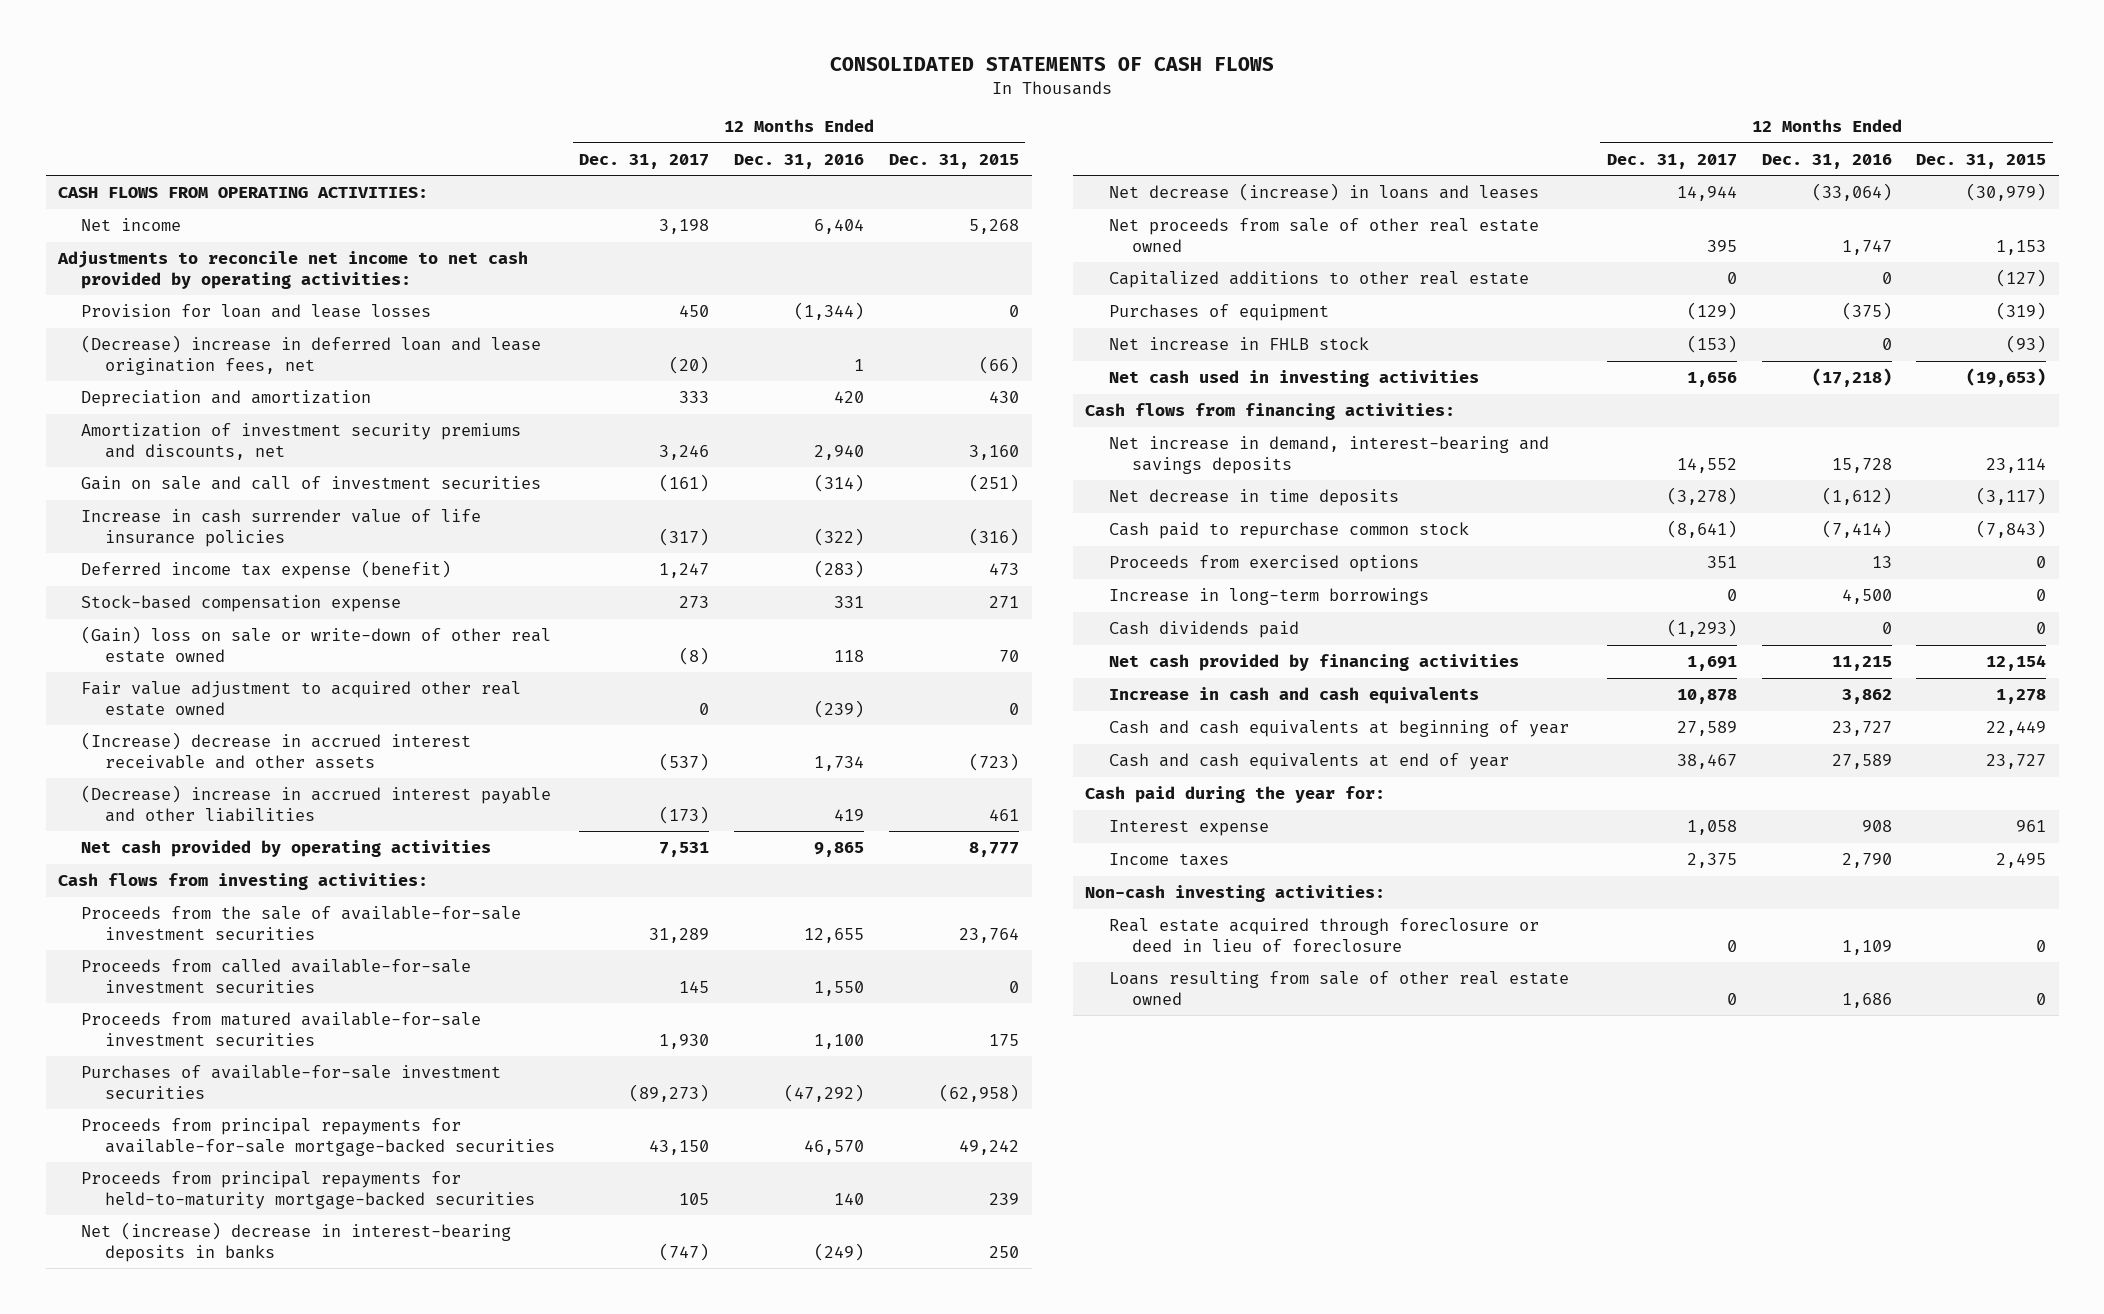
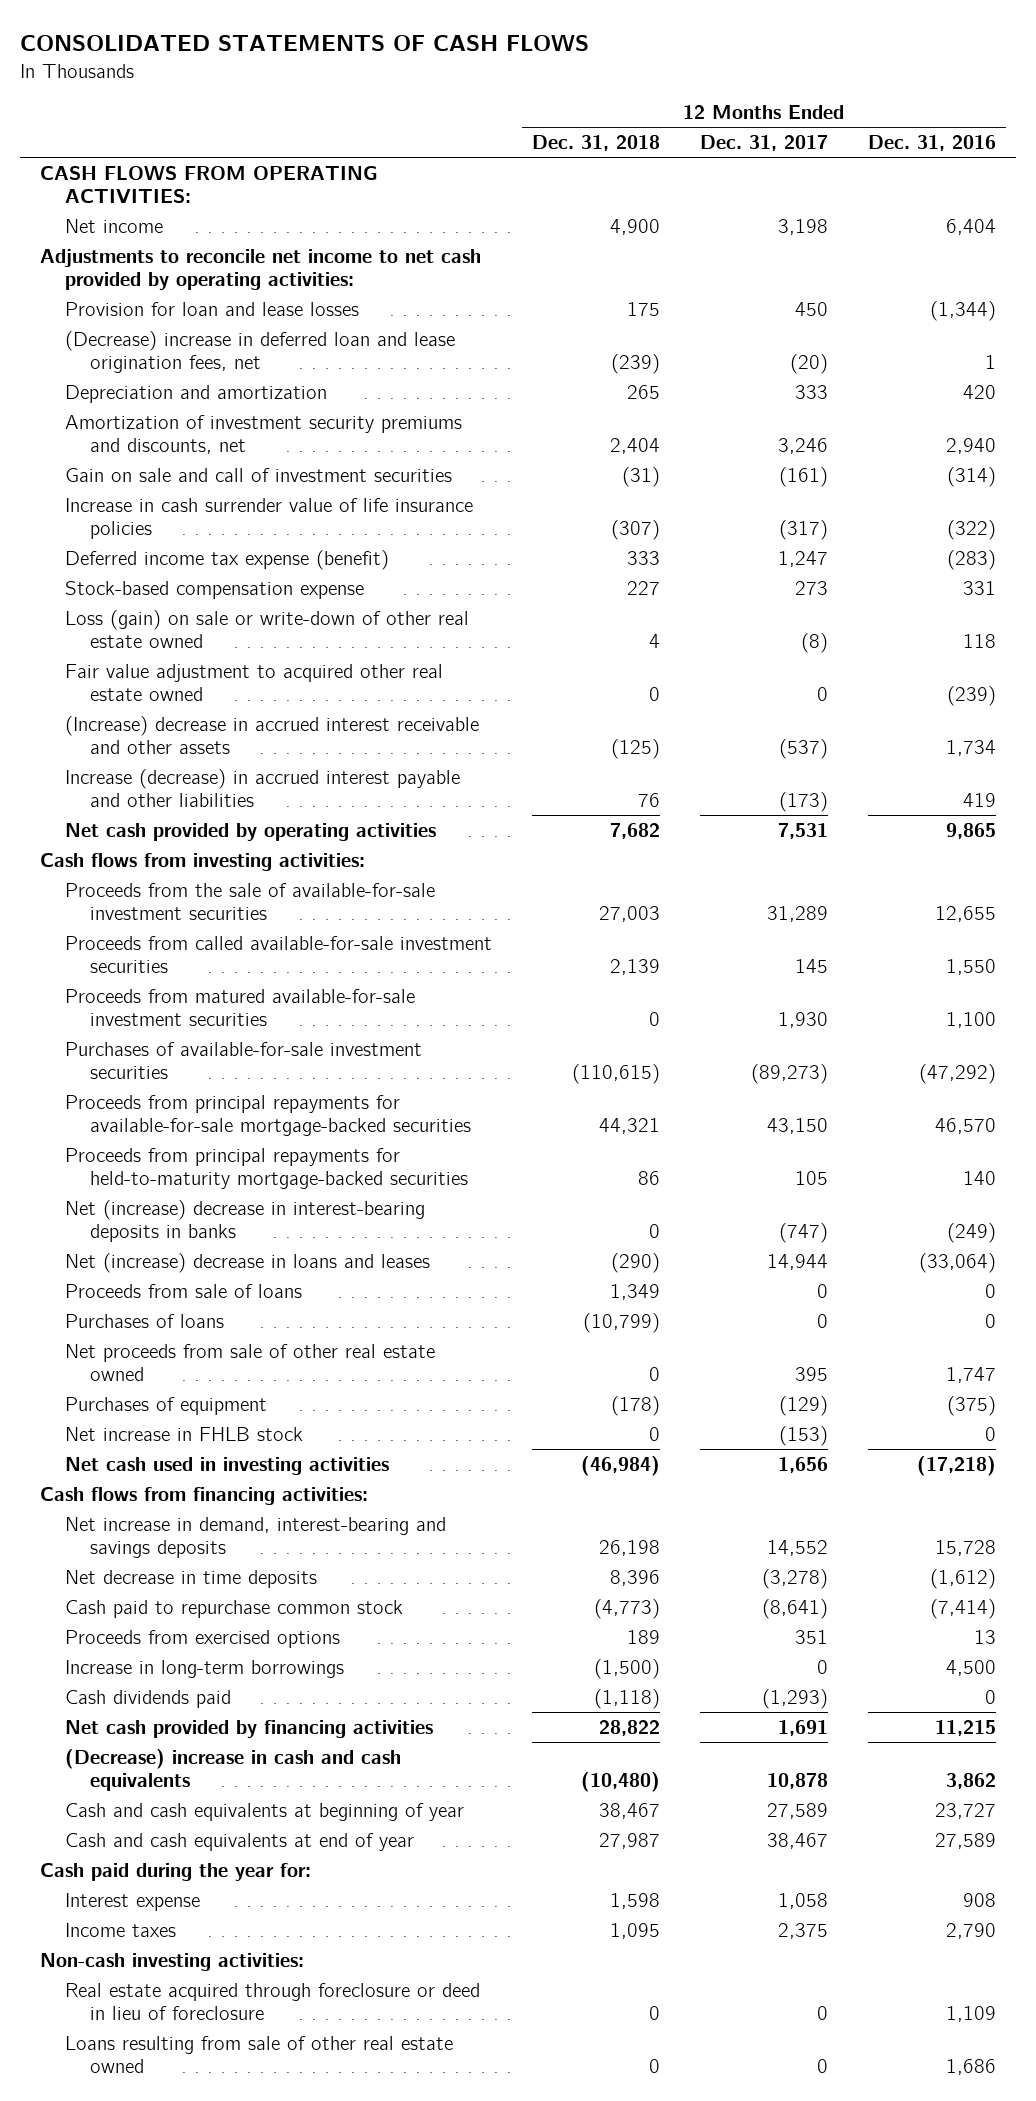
- | 12 Months Ended Dec. 31, 2017 | 12 Months Ended Dec. 31, 2016 | 12 Months Ended Dec. 31, 2015
+ | 12 Months Ended Dec. 31, 2018 | 12 Months Ended Dec. 31, 2017 | 12 Months Ended Dec. 31, 2016
- (Gain) loss on sale or write-down of other real estate owned | (8) | 118 | 70
+ Loss (gain) on sale or write-down of other real estate owned | 4 | (8) | 118
- (Decrease) increase in accrued interest payable and other liabilities | (173) | 419 | 461
+ Increase (decrease) in accrued interest payable and other liabilities | 76 | (173) | 419
- Net decrease (increase) in loans and leases | 14,944 | (33,064) | (30,979)
+ Net (increase) decrease in loans and leases | (290) | 14,944 | (33,064)
+ Proceeds from sale of loans | 1,349 | 0 | 0
+ Purchases of loans | (10,799) | 0 | 0
- Capitalized additions to other real estate | 0 | 0 | (127)
- Increase in cash and cash equivalents | 10,878 | 3,862 | 1,278
+ (Decrease) increase in cash and cash equivalents | (10,480) | 10,878 | 3,862

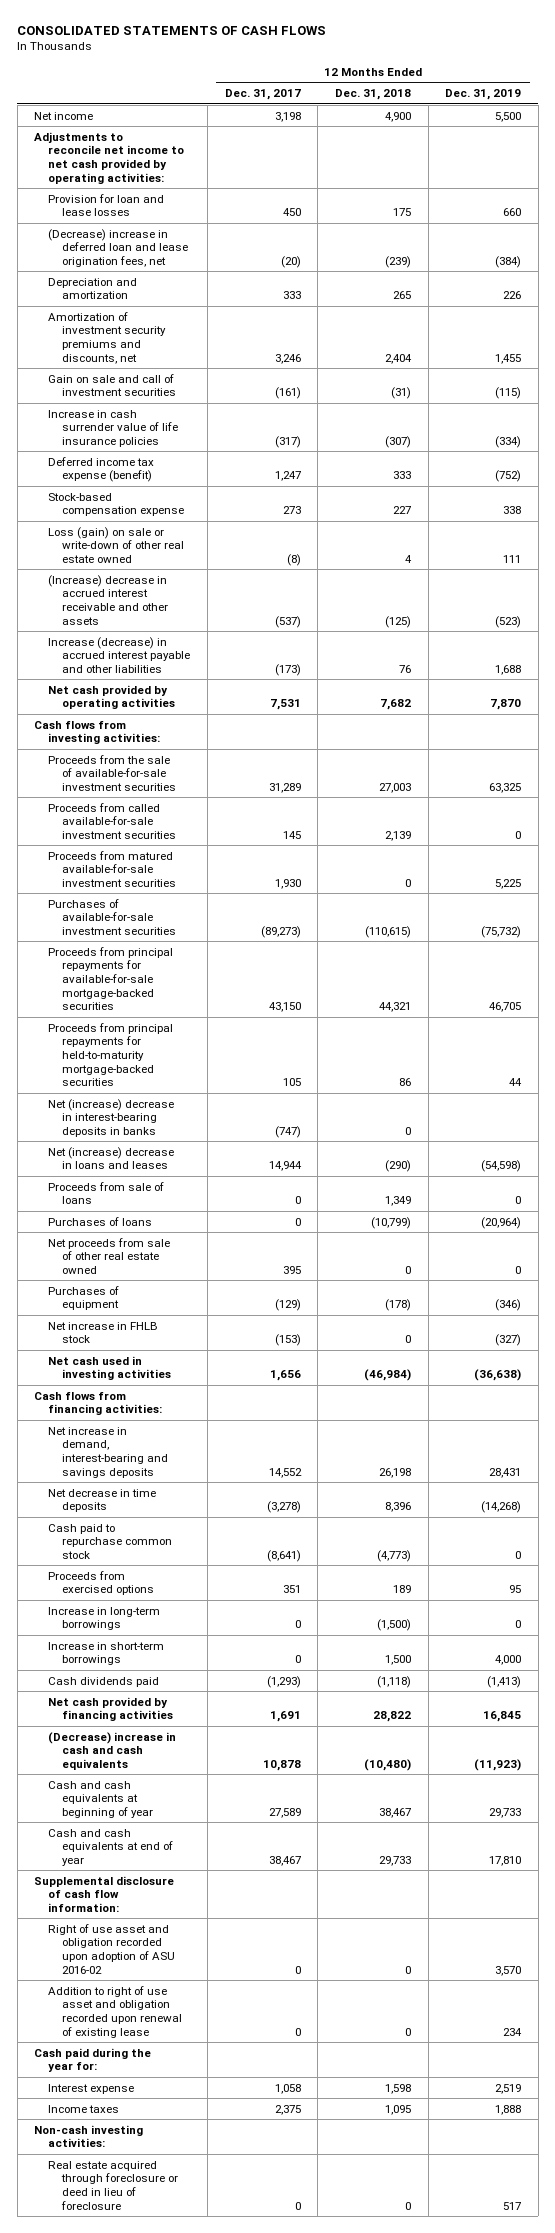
- | 12 Months Ended Dec. 31, 2018 | 12 Months Ended Dec. 31, 2017 | 12 Months Ended Dec. 31, 2016
+ | 12 Months Ended Dec. 31, 2017 | 12 Months Ended Dec. 31, 2018 | 12 Months Ended Dec. 31, 2019
- CASH FLOWS FROM OPERATING ACTIVITIES:
- Fair value adjustment to acquired other real estate owned | 0 | 0 | (239)
+ Increase in short-term borrowings | 0 | 1,500 | 4,000
- Cash and cash equivalents at end of year | 27,987 | 38,467 | 27,589
+ Cash and cash equivalents at end of year | 38,467 | 29,733 | 17,810
+ Supplemental disclosure of cash flow information:
+ Right of use asset and obligation recorded upon adoption of ASU 2016-02 | 0 | 0 | 3,570
+ Addition to right of use asset and obligation recorded upon renewal of existing lease | 0 | 0 | 234
- Loans resulting from sale of other real estate owned | 0 | 0 | 1,686

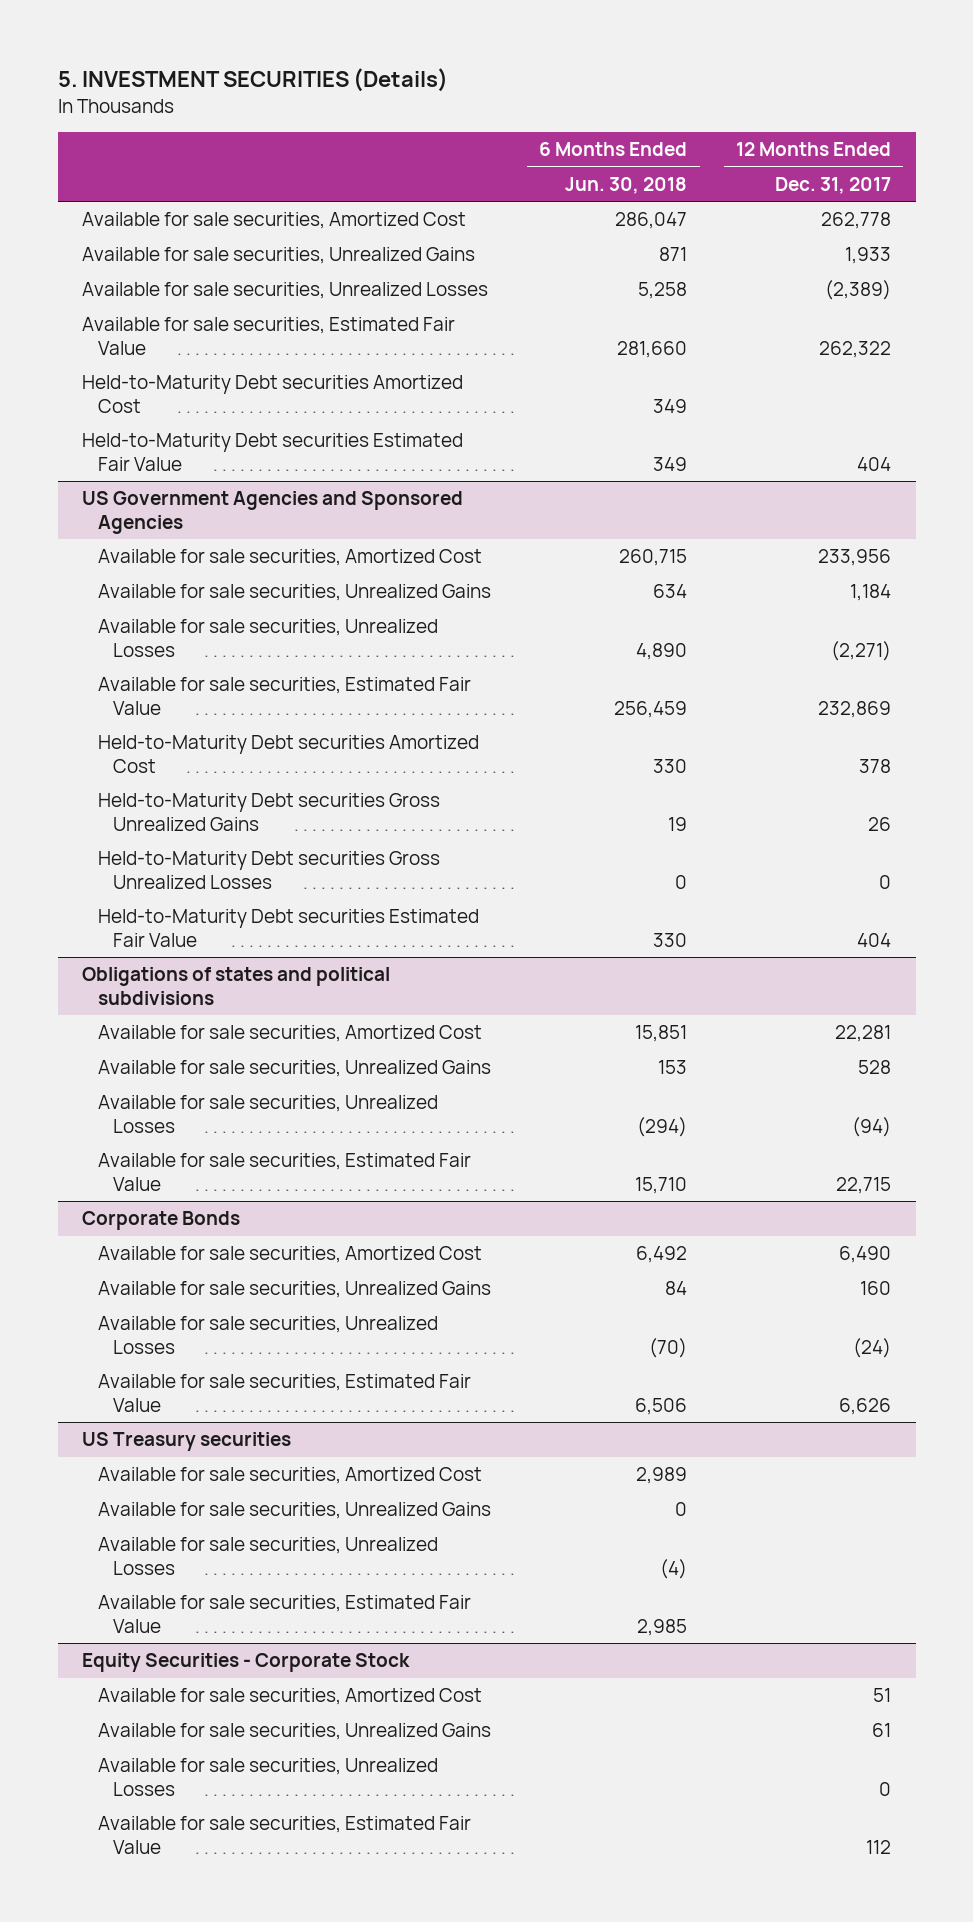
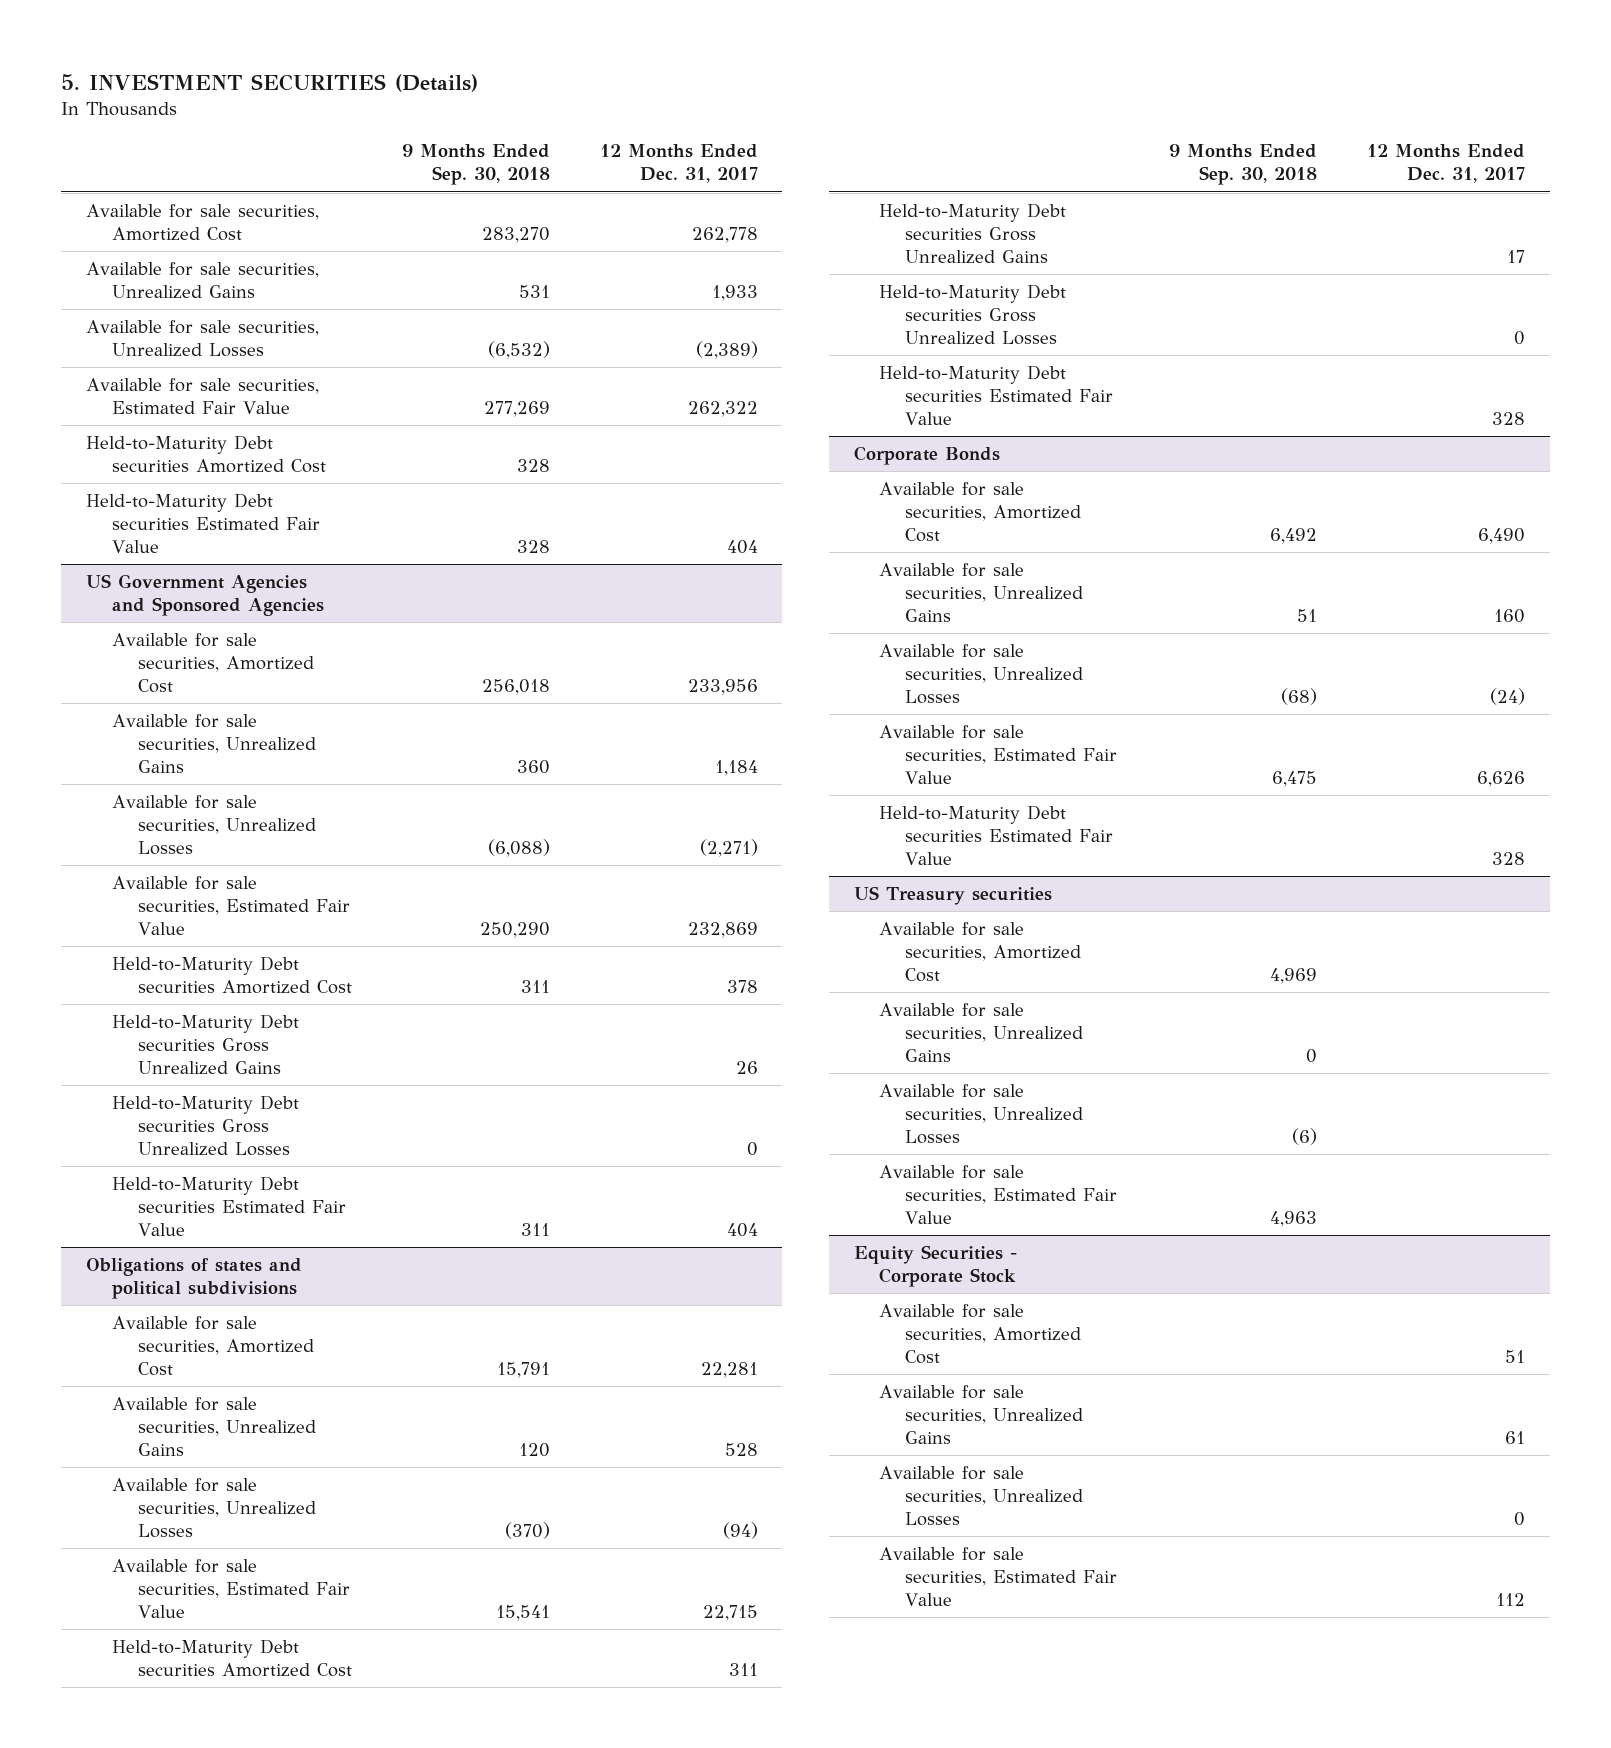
- | 6 Months Ended Jun. 30, 2018 | 12 Months Ended Dec. 31, 2017
+ | 9 Months Ended Sep. 30, 2018 | 12 Months Ended Dec. 31, 2017
@ Obligations of states and political subdivisions
+ Held-to-Maturity Debt securities Amortized Cost | | 311
+ Held-to-Maturity Debt securities Gross Unrealized Gains | | 17
+ Held-to-Maturity Debt securities Gross Unrealized Losses | | 0
+ Held-to-Maturity Debt securities Estimated Fair Value | | 328
@ Corporate Bonds
+ Held-to-Maturity Debt securities Estimated Fair Value | | 328

